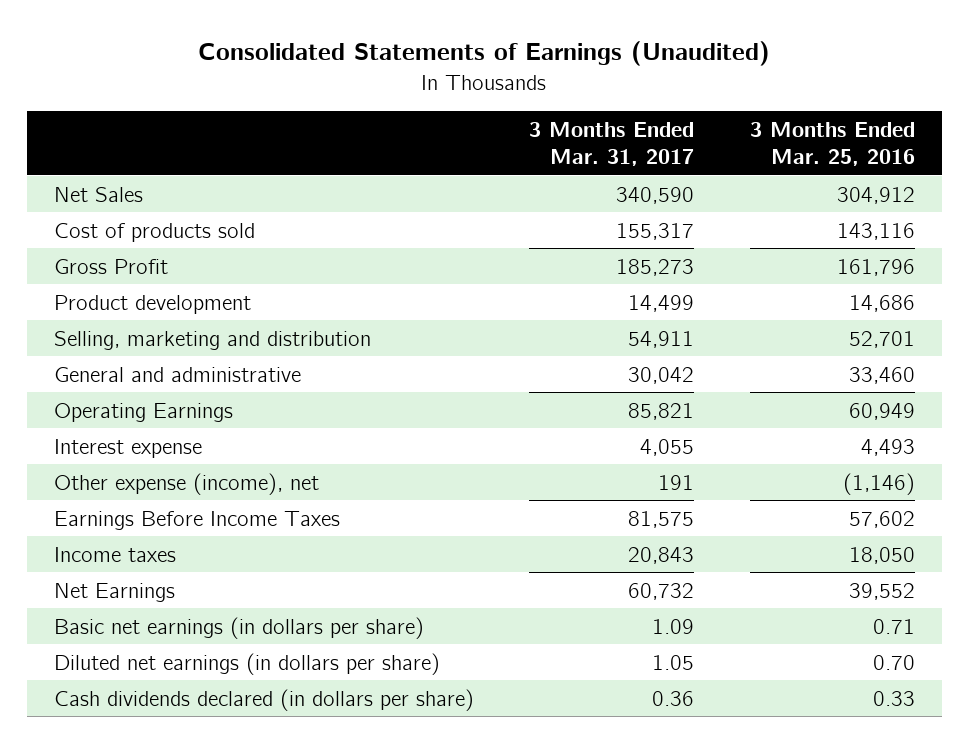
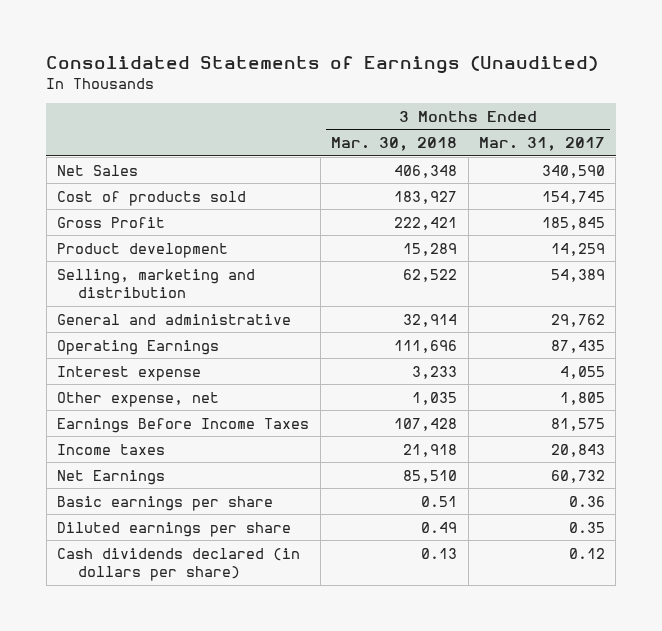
- | 3 Months Ended Mar. 31, 2017 | 3 Months Ended Mar. 25, 2016
+ | 3 Months Ended Mar. 30, 2018 | 3 Months Ended Mar. 31, 2017
- Cost of products sold | 155,317 | 143,116
- Gross Profit | 185,273 | 161,796
- Product development | 14,499 | 14,686
- Selling, marketing and distribution | 54,911 | 52,701
- General and administrative | 30,042 | 33,460
- Operating Earnings | 85,821 | 60,949
+ Cost of products sold | 183,927 | 154,745
+ Gross Profit | 222,421 | 185,845
+ Product development | 15,289 | 14,259
+ Selling, marketing and distribution | 62,522 | 54,389
+ General and administrative | 32,914 | 29,762
+ Operating Earnings | 111,696 | 87,435
- Other expense (income), net | 191 | (1,146)
+ Other expense, net | 1,035 | 1,805
- Basic net earnings (in dollars per share) | 1.09 | 0.71
- Diluted net earnings (in dollars per share) | 1.05 | 0.70
- Cash dividends declared (in dollars per share) | 0.36 | 0.33
+ Basic earnings per share | 0.51 | 0.36
+ Diluted earnings per share | 0.49 | 0.35
+ Cash dividends declared (in dollars per share) | 0.13 | 0.12

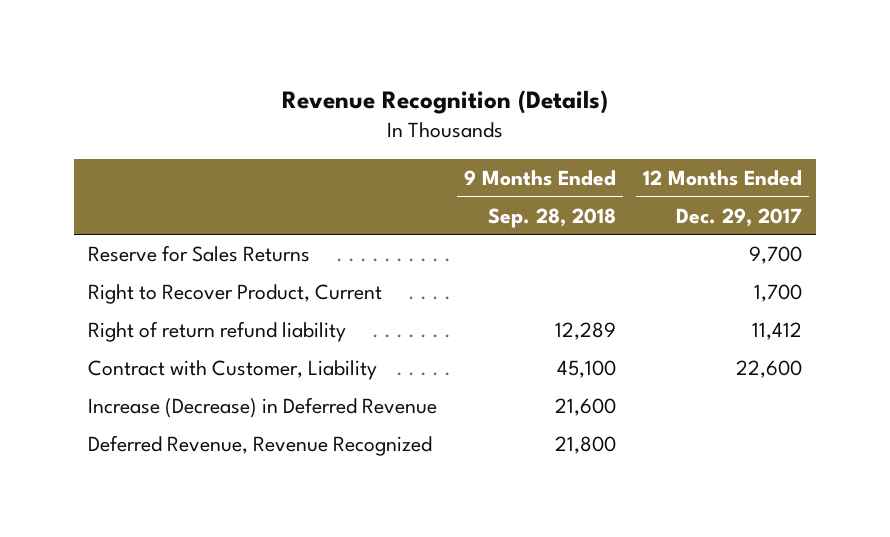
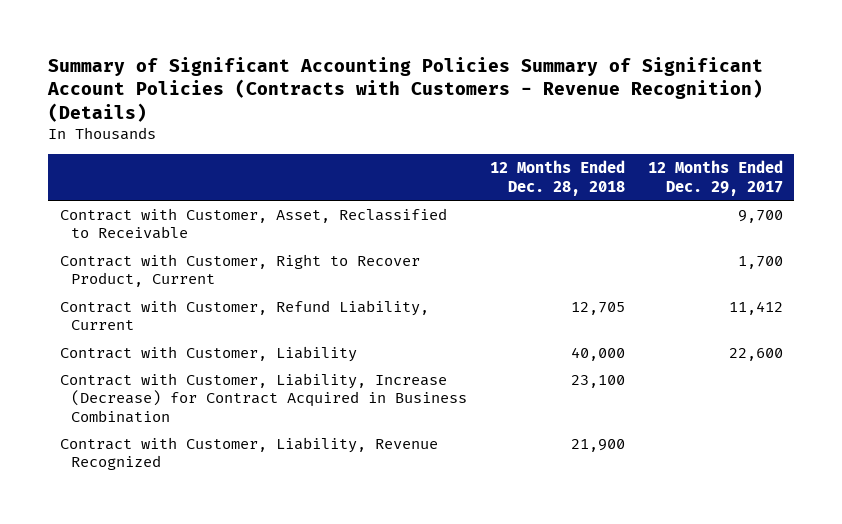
- Revenue Recognition (Details)
+ Summary of Significant Accounting Policies Summary of Significant Account Policies (Contracts with Customers - Revenue Recognition) (Details)
- | 9 Months Ended Sep. 28, 2018 | 12 Months Ended Dec. 29, 2017
+ | 12 Months Ended Dec. 28, 2018 | 12 Months Ended Dec. 29, 2017
- Reserve for Sales Returns | | 9,700
- Right to Recover Product, Current | | 1,700
- Right of return refund liability | 12,289 | 11,412
+ Contract with Customer, Asset, Reclassified to Receivable | | 9,700
+ Contract with Customer, Right to Recover Product, Current | | 1,700
+ Contract with Customer, Refund Liability, Current | 12,705 | 11,412
- Increase (Decrease) in Deferred Revenue | 21,600 |
- Deferred Revenue, Revenue Recognized | 21,800 |
+ Contract with Customer, Liability, Increase (Decrease) for Contract Acquired in Business Combination | 23,100 |
+ Contract with Customer, Liability, Revenue Recognized | 21,900 |

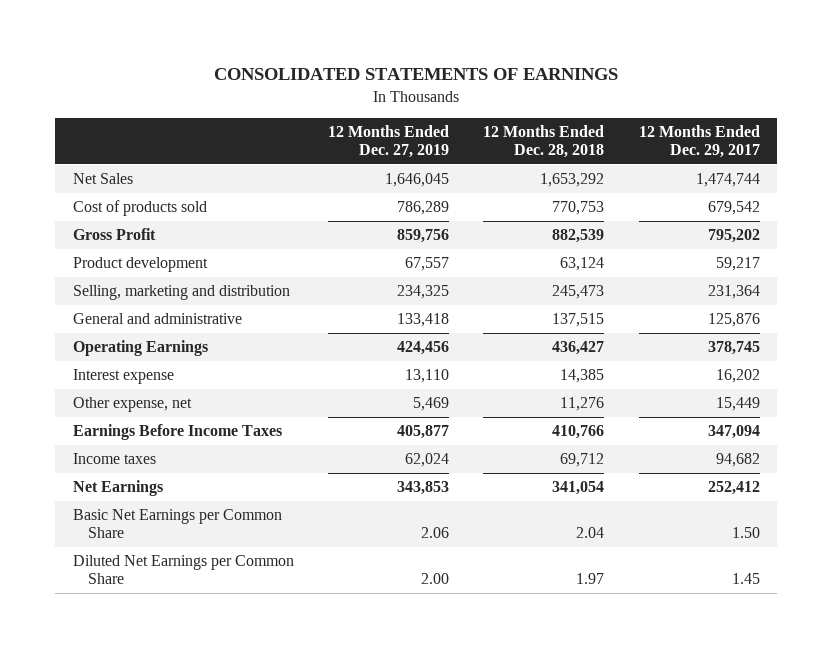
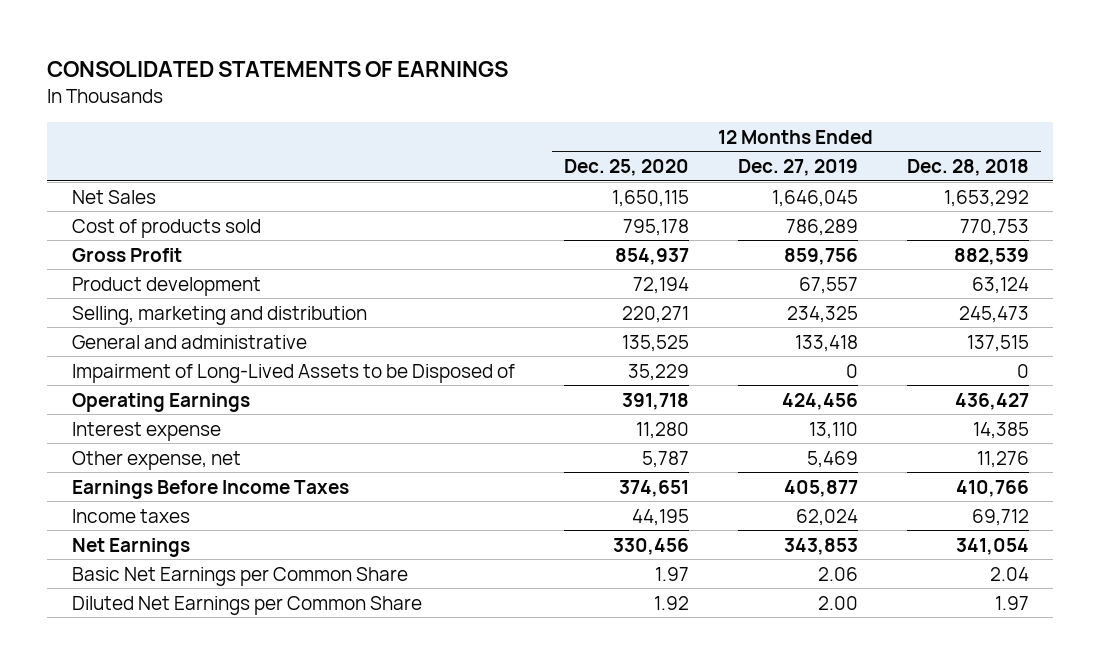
- | 12 Months Ended Dec. 27, 2019 | 12 Months Ended Dec. 28, 2018 | 12 Months Ended Dec. 29, 2017
+ | 12 Months Ended Dec. 25, 2020 | 12 Months Ended Dec. 27, 2019 | 12 Months Ended Dec. 28, 2018
+ Impairment of Long-Lived Assets to be Disposed of | 35,229 | 0 | 0

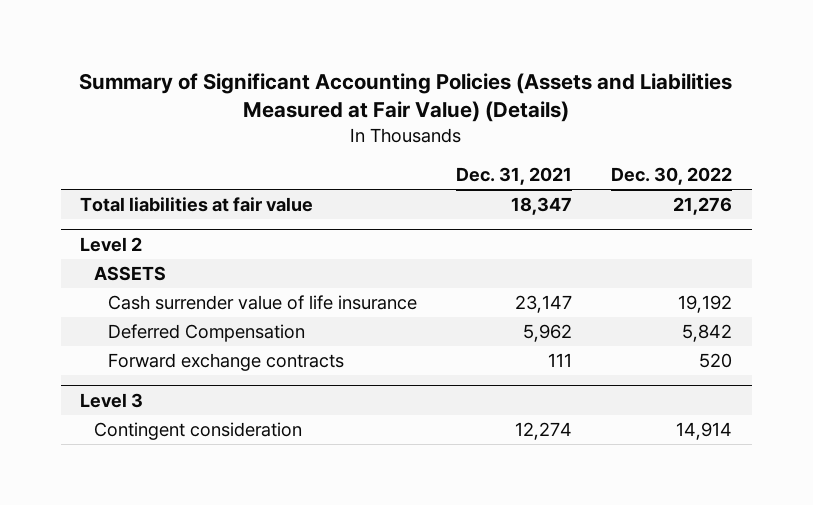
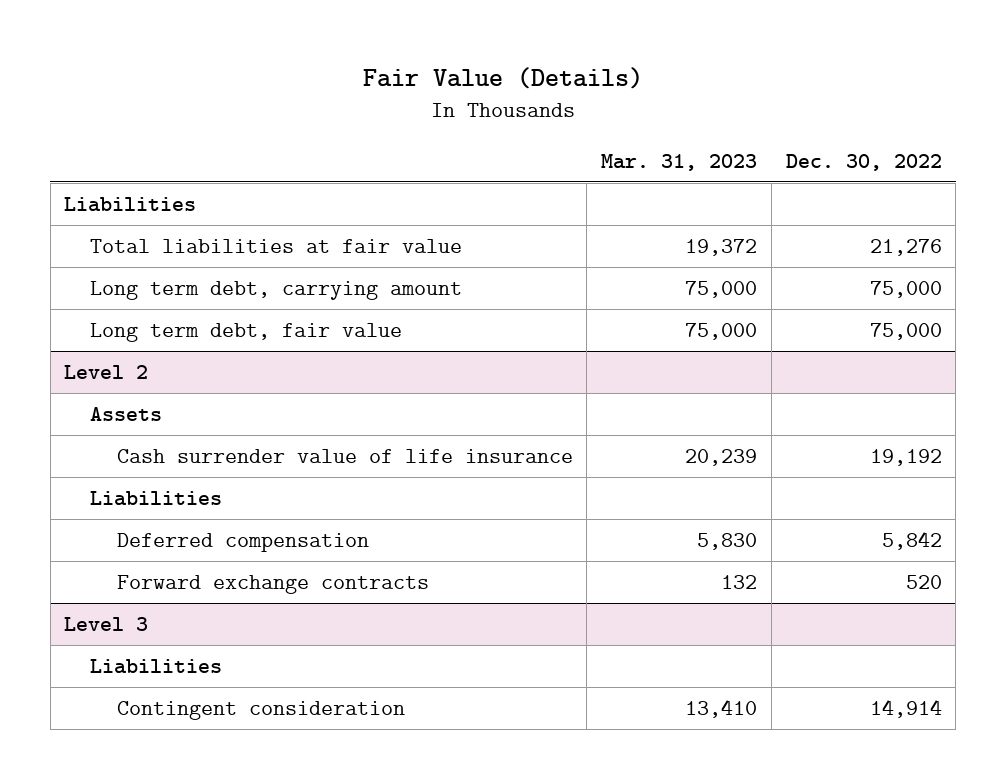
- Summary of Significant Accounting Policies (Assets and Liabilities Measured at Fair Value) (Details)
+ Fair Value (Details)
- | Dec. 31, 2021 | Dec. 30, 2022
+ | Mar. 31, 2023 | Dec. 30, 2022
+ Liabilities
+ Long term debt, carrying amount | 75,000 | 75,000
+ Long term debt, fair value | 75,000 | 75,000
@ Level 2
- ASSETS
+ Assets
- Deferred Compensation | 5,962 | 5,842
+ Liabilities
+ Deferred compensation | 5,830 | 5,842
@ Level 3
+ Liabilities

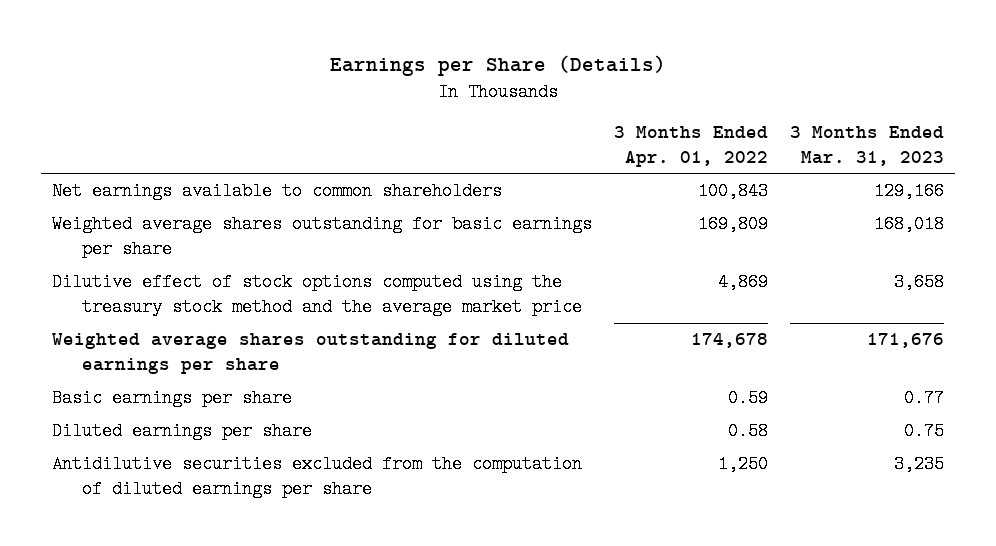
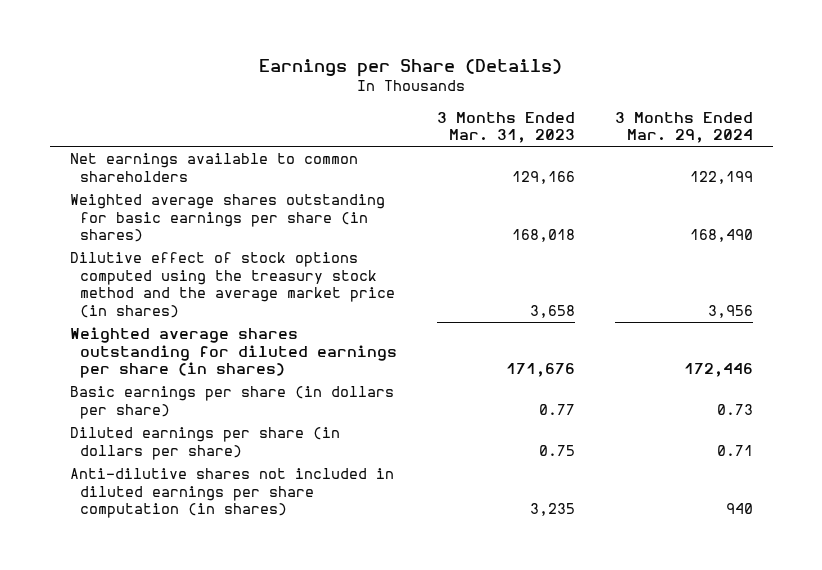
- | 3 Months Ended Apr. 01, 2022 | 3 Months Ended Mar. 31, 2023
+ | 3 Months Ended Mar. 31, 2023 | 3 Months Ended Mar. 29, 2024
- Weighted average shares outstanding for basic earnings per share | 169,809 | 168,018
- Dilutive effect of stock options computed using the treasury stock method and the average market price | 4,869 | 3,658
- Weighted average shares outstanding for diluted earnings per share | 174,678 | 171,676
- Basic earnings per share | 0.59 | 0.77
- Diluted earnings per share | 0.58 | 0.75
- Antidilutive securities excluded from the computation of diluted earnings per share | 1,250 | 3,235
+ Weighted average shares outstanding for basic earnings per share (in shares) | 168,018 | 168,490
+ Dilutive effect of stock options computed using the treasury stock method and the average market price (in shares) | 3,658 | 3,956
+ Weighted average shares outstanding for diluted earnings per share (in shares) | 171,676 | 172,446
+ Basic earnings per share (in dollars per share) | 0.77 | 0.73
+ Diluted earnings per share (in dollars per share) | 0.75 | 0.71
+ Anti-dilutive shares not included in diluted earnings per share computation (in shares) | 3,235 | 940

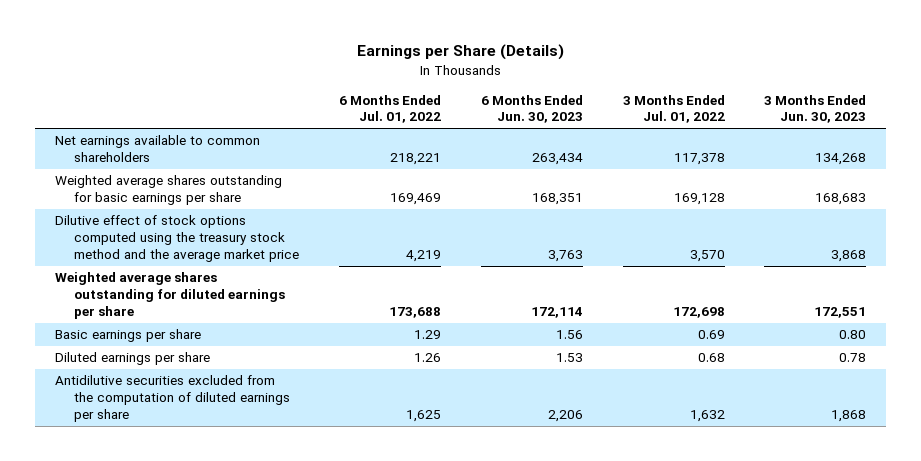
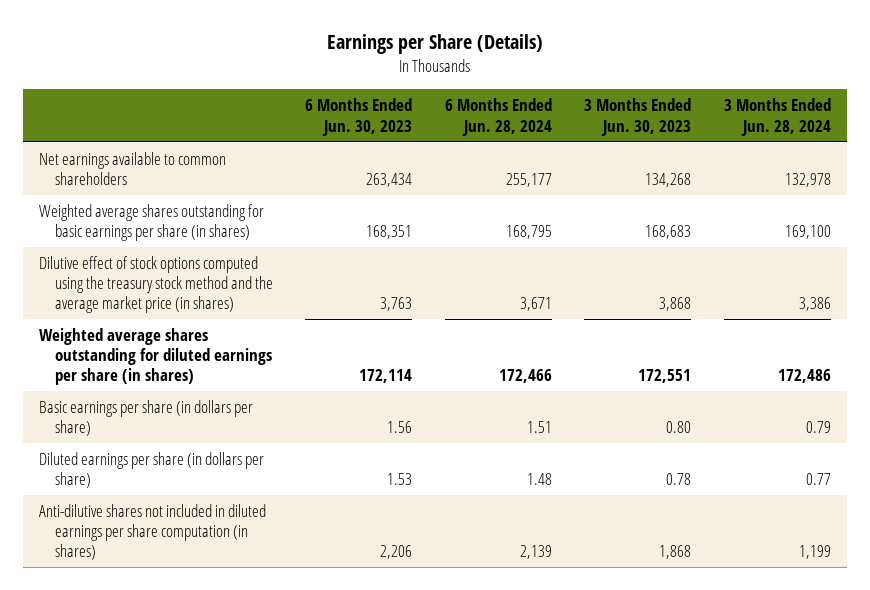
- | 6 Months Ended Jul. 01, 2022 | 6 Months Ended Jun. 30, 2023 | 3 Months Ended Jul. 01, 2022 | 3 Months Ended Jun. 30, 2023
+ | 6 Months Ended Jun. 30, 2023 | 6 Months Ended Jun. 28, 2024 | 3 Months Ended Jun. 30, 2023 | 3 Months Ended Jun. 28, 2024
- Weighted average shares outstanding for basic earnings per share | 169,469 | 168,351 | 169,128 | 168,683
- Dilutive effect of stock options computed using the treasury stock method and the average market price | 4,219 | 3,763 | 3,570 | 3,868
- Weighted average shares outstanding for diluted earnings per share | 173,688 | 172,114 | 172,698 | 172,551
- Basic earnings per share | 1.29 | 1.56 | 0.69 | 0.80
- Diluted earnings per share | 1.26 | 1.53 | 0.68 | 0.78
- Antidilutive securities excluded from the computation of diluted earnings per share | 1,625 | 2,206 | 1,632 | 1,868
+ Weighted average shares outstanding for basic earnings per share (in shares) | 168,351 | 168,795 | 168,683 | 169,100
+ Dilutive effect of stock options computed using the treasury stock method and the average market price (in shares) | 3,763 | 3,671 | 3,868 | 3,386
+ Weighted average shares outstanding for diluted earnings per share (in shares) | 172,114 | 172,466 | 172,551 | 172,486
+ Basic earnings per share (in dollars per share) | 1.56 | 1.51 | 0.80 | 0.79
+ Diluted earnings per share (in dollars per share) | 1.53 | 1.48 | 0.78 | 0.77
+ Anti-dilutive shares not included in diluted earnings per share computation (in shares) | 2,206 | 2,139 | 1,868 | 1,199

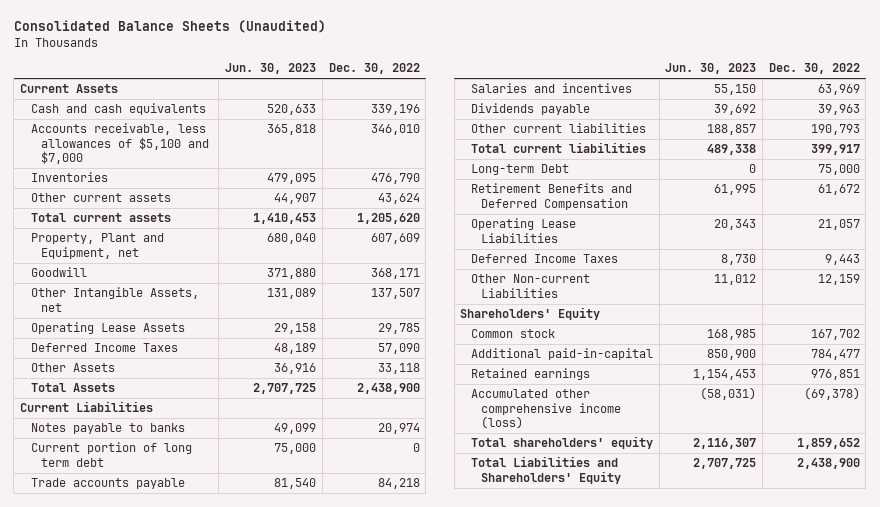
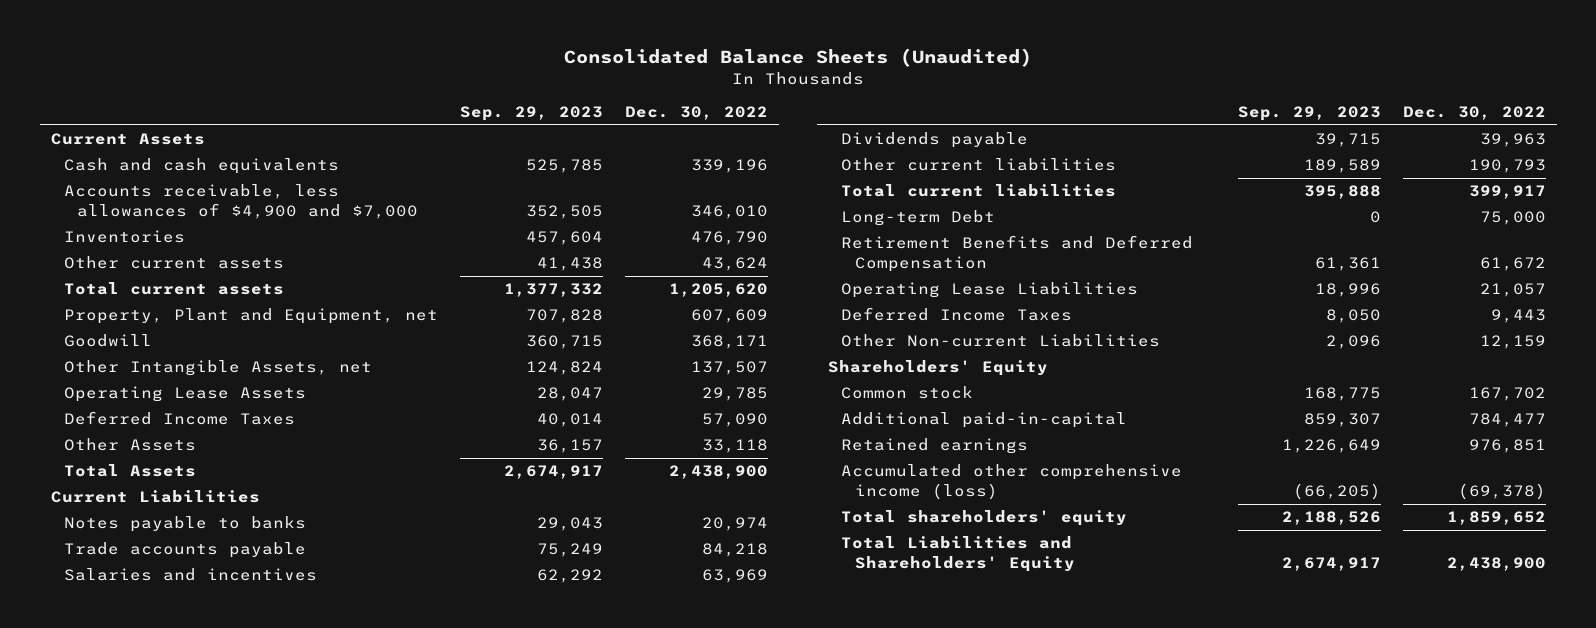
- | Jun. 30, 2023 | Dec. 30, 2022
+ | Sep. 29, 2023 | Dec. 30, 2022
- Accounts receivable, less allowances of $5,100 and $7,000 | 365,818 | 346,010
+ Accounts receivable, less allowances of $4,900 and $7,000 | 352,505 | 346,010
- Current portion of long term debt | 75,000 | 0

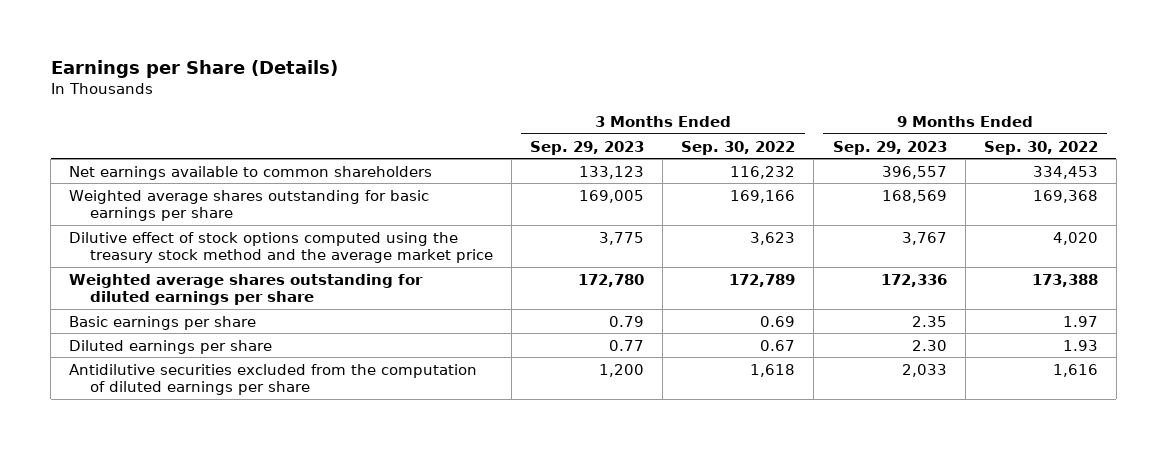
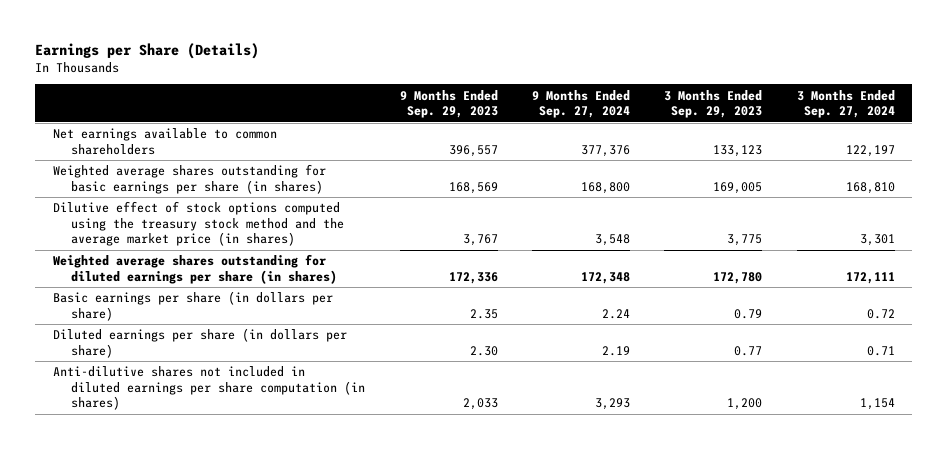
- | 3 Months Ended Sep. 29, 2023 | 3 Months Ended Sep. 30, 2022 | 9 Months Ended Sep. 29, 2023 | 9 Months Ended Sep. 30, 2022
+ | 9 Months Ended Sep. 29, 2023 | 9 Months Ended Sep. 27, 2024 | 3 Months Ended Sep. 29, 2023 | 3 Months Ended Sep. 27, 2024
- Weighted average shares outstanding for basic earnings per share | 169,005 | 169,166 | 168,569 | 169,368
- Dilutive effect of stock options computed using the treasury stock method and the average market price | 3,775 | 3,623 | 3,767 | 4,020
- Weighted average shares outstanding for diluted earnings per share | 172,780 | 172,789 | 172,336 | 173,388
- Basic earnings per share | 0.79 | 0.69 | 2.35 | 1.97
- Diluted earnings per share | 0.77 | 0.67 | 2.30 | 1.93
- Antidilutive securities excluded from the computation of diluted earnings per share | 1,200 | 1,618 | 2,033 | 1,616
+ Weighted average shares outstanding for basic earnings per share (in shares) | 168,569 | 168,800 | 169,005 | 168,810
+ Dilutive effect of stock options computed using the treasury stock method and the average market price (in shares) | 3,767 | 3,548 | 3,775 | 3,301
+ Weighted average shares outstanding for diluted earnings per share (in shares) | 172,336 | 172,348 | 172,780 | 172,111
+ Basic earnings per share (in dollars per share) | 2.35 | 2.24 | 0.79 | 0.72
+ Diluted earnings per share (in dollars per share) | 2.30 | 2.19 | 0.77 | 0.71
+ Anti-dilutive shares not included in diluted earnings per share computation (in shares) | 2,033 | 3,293 | 1,200 | 1,154

